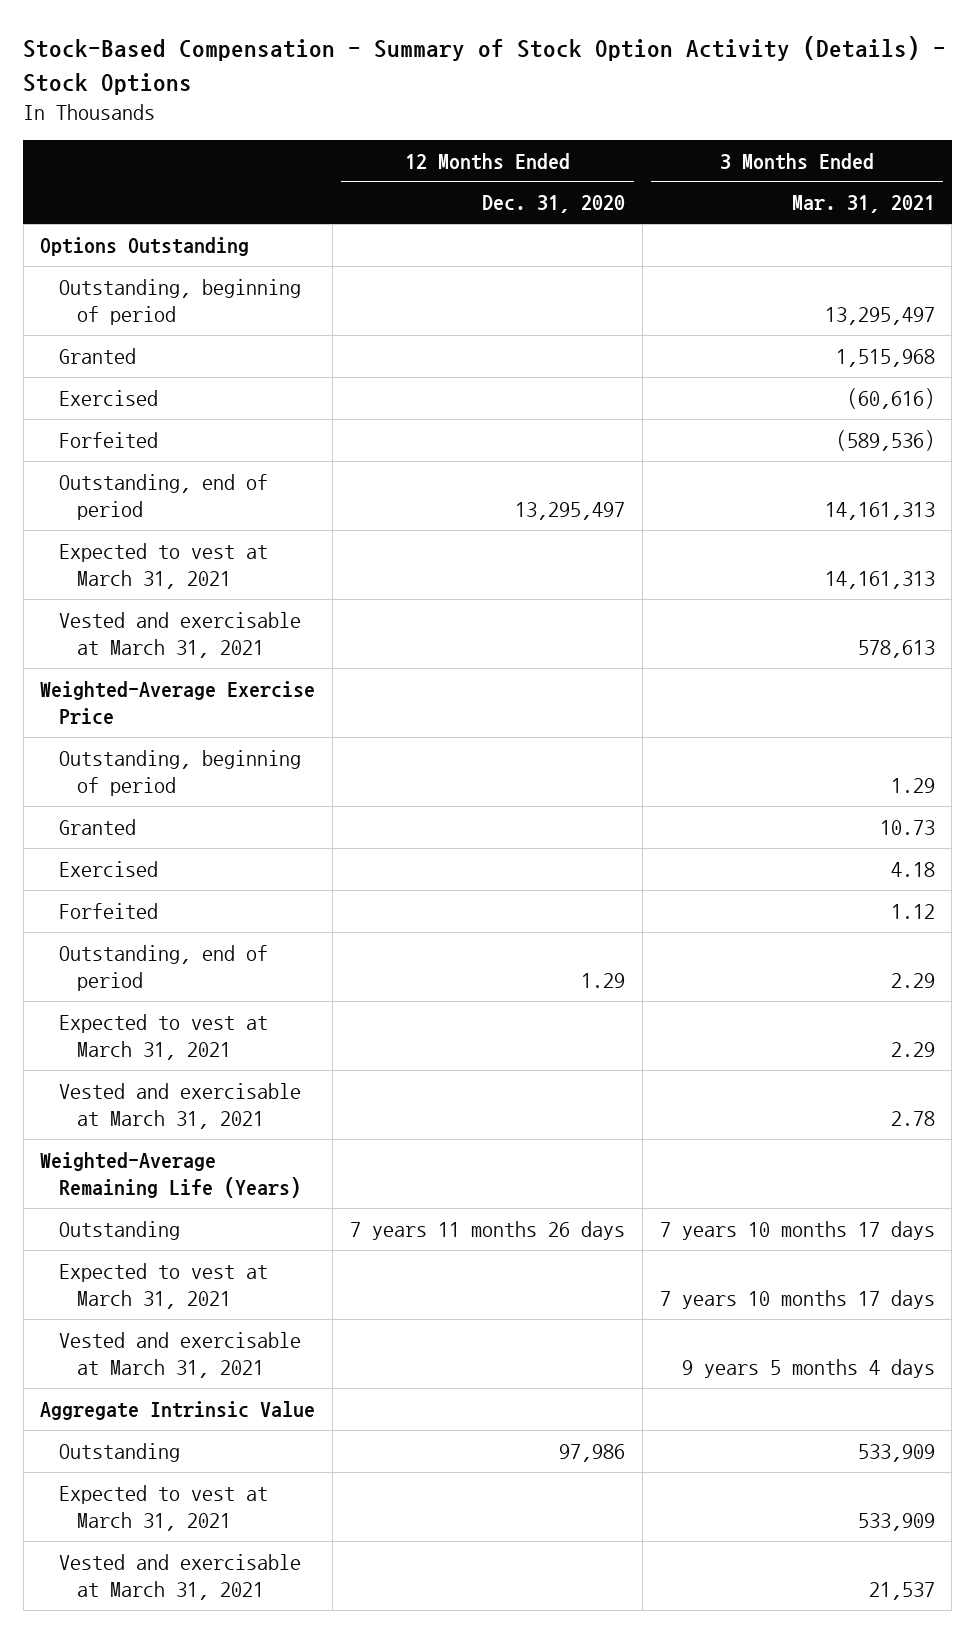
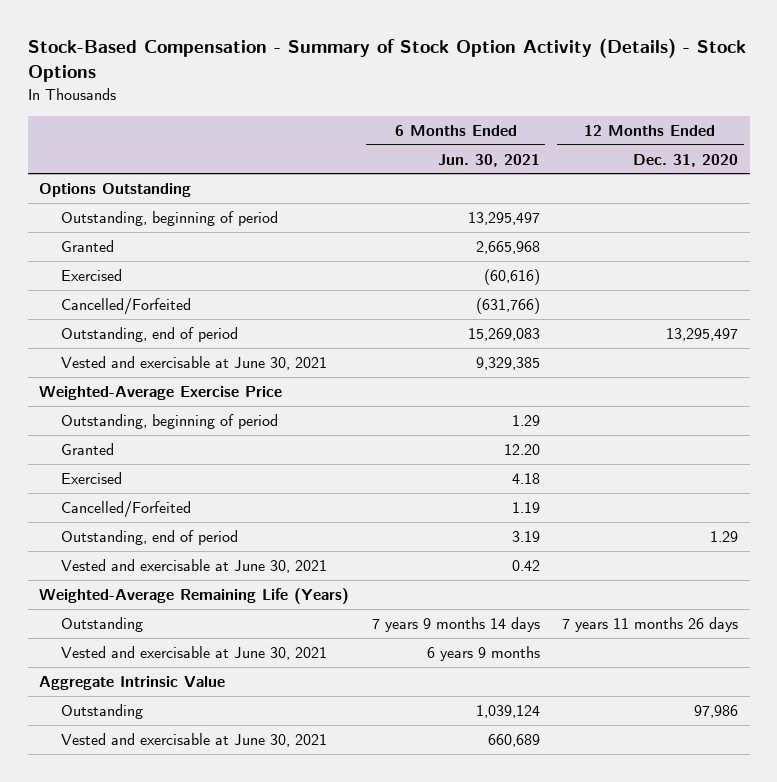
- | 12 Months Ended Dec. 31, 2020 | 3 Months Ended Mar. 31, 2021
+ | 6 Months Ended Jun. 30, 2021 | 12 Months Ended Dec. 31, 2020
- Forfeited | | (589,536)
+ Cancelled/Forfeited | (631,766) |
- Expected to vest at March 31, 2021 | | 14,161,313
- Vested and exercisable at March 31, 2021 | | 578,613
+ Vested and exercisable at June 30, 2021 | 9,329,385 |
- Forfeited | | 1.12
+ Cancelled/Forfeited | 1.19 |
- Expected to vest at March 31, 2021 | | 2.29
- Vested and exercisable at March 31, 2021 | | 2.78
+ Vested and exercisable at June 30, 2021 | 0.42 |
- Expected to vest at March 31, 2021 | | 7 years 10 months 17 days
- Vested and exercisable at March 31, 2021 | | 9 years 5 months 4 days
+ Vested and exercisable at June 30, 2021 | 6 years 9 months |
- Expected to vest at March 31, 2021 | | 533,909
- Vested and exercisable at March 31, 2021 | | 21,537
+ Vested and exercisable at June 30, 2021 | 660,689 |

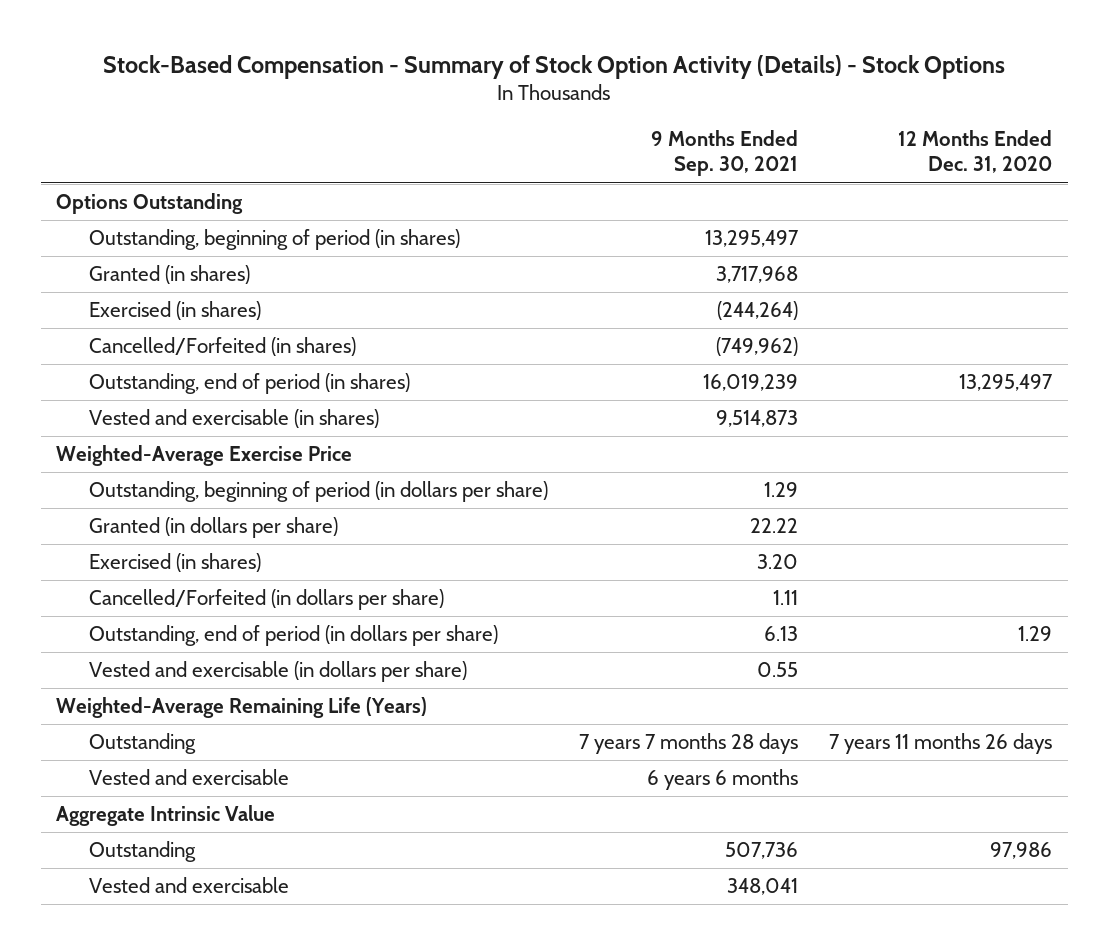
- | 6 Months Ended Jun. 30, 2021 | 12 Months Ended Dec. 31, 2020
+ | 9 Months Ended Sep. 30, 2021 | 12 Months Ended Dec. 31, 2020
- Outstanding, beginning of period | 13,295,497 |
- Granted | 2,665,968 |
- Exercised | (60,616) |
- Cancelled/Forfeited | (631,766) |
- Outstanding, end of period | 15,269,083 | 13,295,497
- Vested and exercisable at June 30, 2021 | 9,329,385 |
+ Outstanding, beginning of period (in shares) | 13,295,497 |
+ Granted (in shares) | 3,717,968 |
+ Exercised (in shares) | (244,264) |
+ Cancelled/Forfeited (in shares) | (749,962) |
+ Outstanding, end of period (in shares) | 16,019,239 | 13,295,497
+ Vested and exercisable (in shares) | 9,514,873 |
- Outstanding, beginning of period | 1.29 |
- Granted | 12.20 |
- Exercised | 4.18 |
- Cancelled/Forfeited | 1.19 |
- Outstanding, end of period | 3.19 | 1.29
- Vested and exercisable at June 30, 2021 | 0.42 |
+ Outstanding, beginning of period (in dollars per share) | 1.29 |
+ Granted (in dollars per share) | 22.22 |
+ Exercised (in shares) | 3.20 |
+ Cancelled/Forfeited (in dollars per share) | 1.11 |
+ Outstanding, end of period (in dollars per share) | 6.13 | 1.29
+ Vested and exercisable (in dollars per share) | 0.55 |
- Vested and exercisable at June 30, 2021 | 6 years 9 months |
+ Vested and exercisable | 6 years 6 months |
- Vested and exercisable at June 30, 2021 | 660,689 |
+ Vested and exercisable | 348,041 |

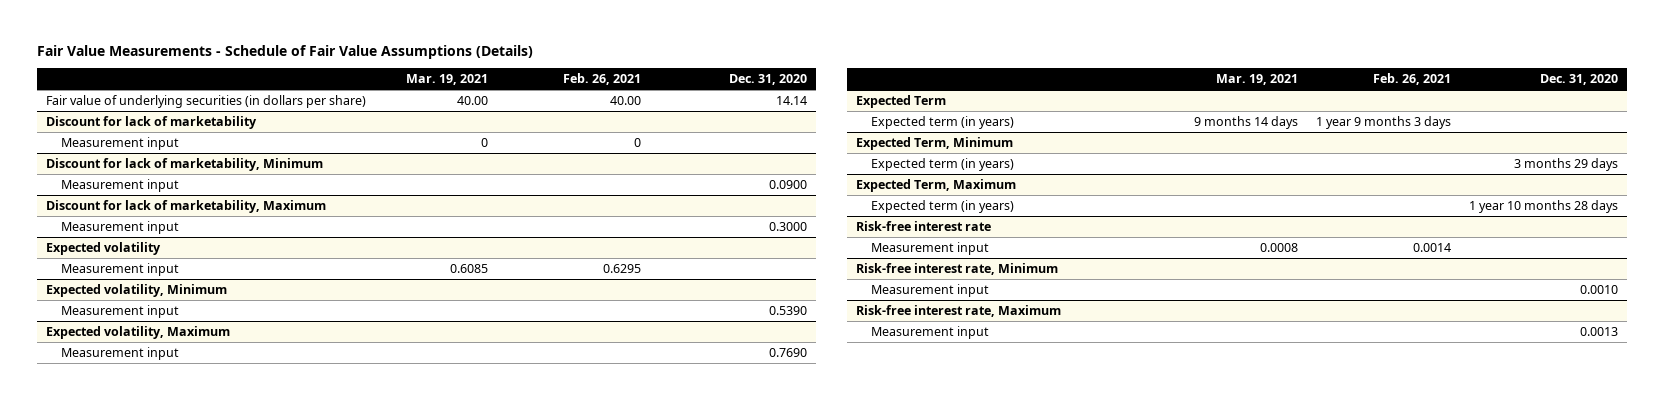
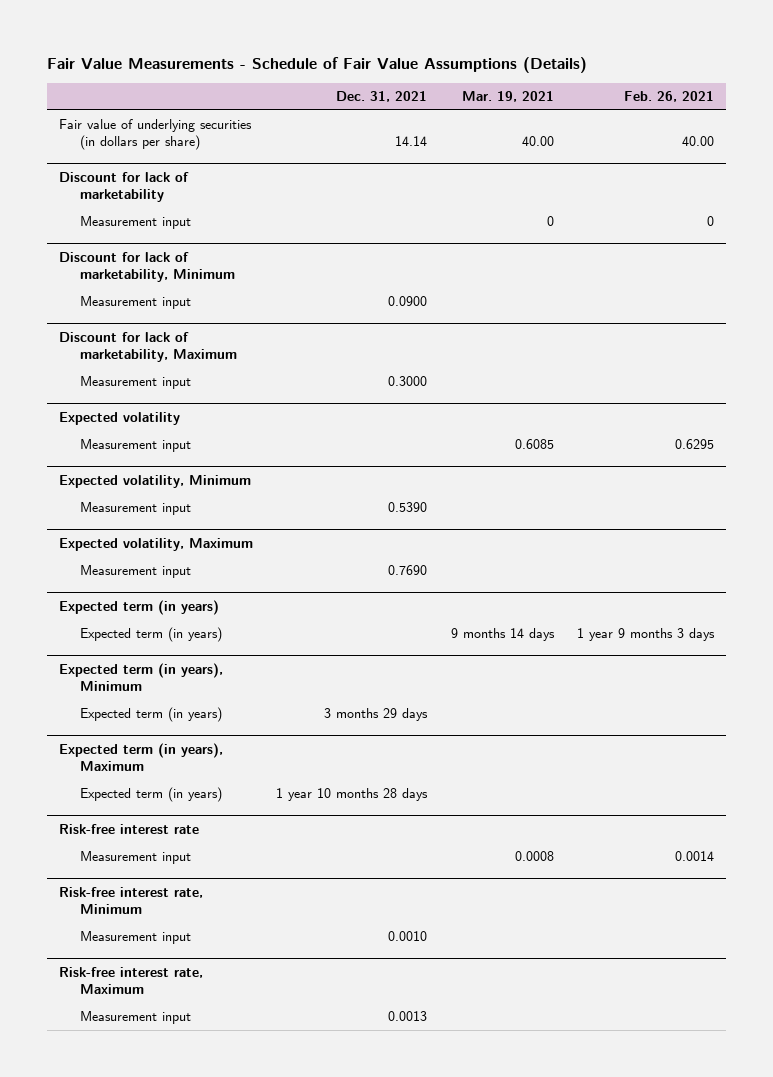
- | Mar. 19, 2021 | Feb. 26, 2021 | Dec. 31, 2020
+ | Dec. 31, 2021 | Mar. 19, 2021 | Feb. 26, 2021
- Expected Term
+ Expected term (in years)
- Expected Term, Minimum
+ Expected term (in years), Minimum
- Expected Term, Maximum
+ Expected term (in years), Maximum

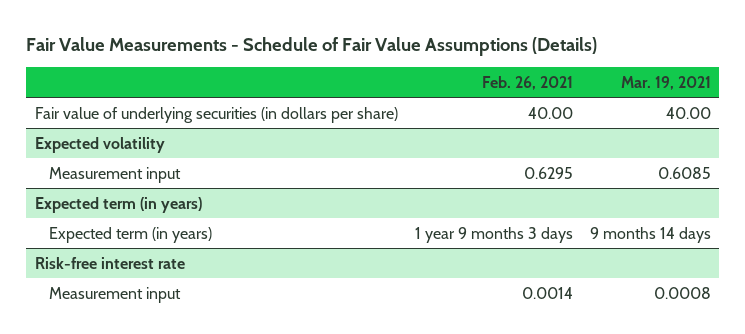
- | Dec. 31, 2021 | Mar. 19, 2021 | Feb. 26, 2021
+ | Feb. 26, 2021 | Mar. 19, 2021
- Discount for lack of marketability
- Measurement input | | 0 | 0
- Discount for lack of marketability, Minimum
- Measurement input | 0.0900 | |
- Discount for lack of marketability, Maximum
- Measurement input | 0.3000 | |
- Expected volatility, Minimum
- Measurement input | 0.5390 | |
- Expected volatility, Maximum
- Measurement input | 0.7690 | |
- Expected term (in years), Minimum
- Expected term (in years) | 3 months 29 days | |
- Expected term (in years), Maximum
- Expected term (in years) | 1 year 10 months 28 days | |
- Risk-free interest rate, Minimum
- Measurement input | 0.0010 | |
- Risk-free interest rate, Maximum
- Measurement input | 0.0013 | |

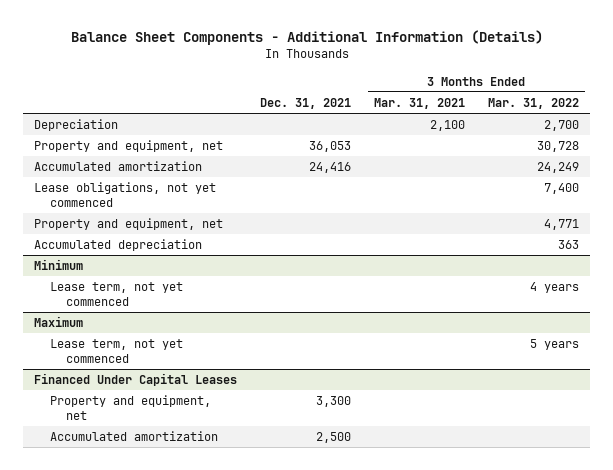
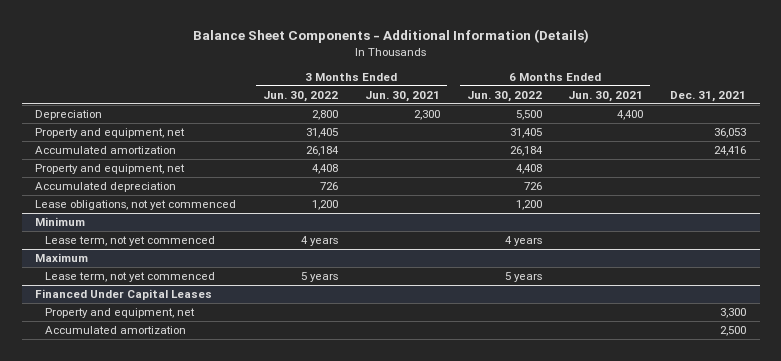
- | Dec. 31, 2021 | 3 Months Ended Mar. 31, 2021 | 3 Months Ended Mar. 31, 2022
+ | 3 Months Ended Jun. 30, 2022 | 3 Months Ended Jun. 30, 2021 | 6 Months Ended Jun. 30, 2022 | 6 Months Ended Jun. 30, 2021 | Dec. 31, 2021
moved down: Lease obligations, not yet commenced | 1,200 | | 1,200 | |

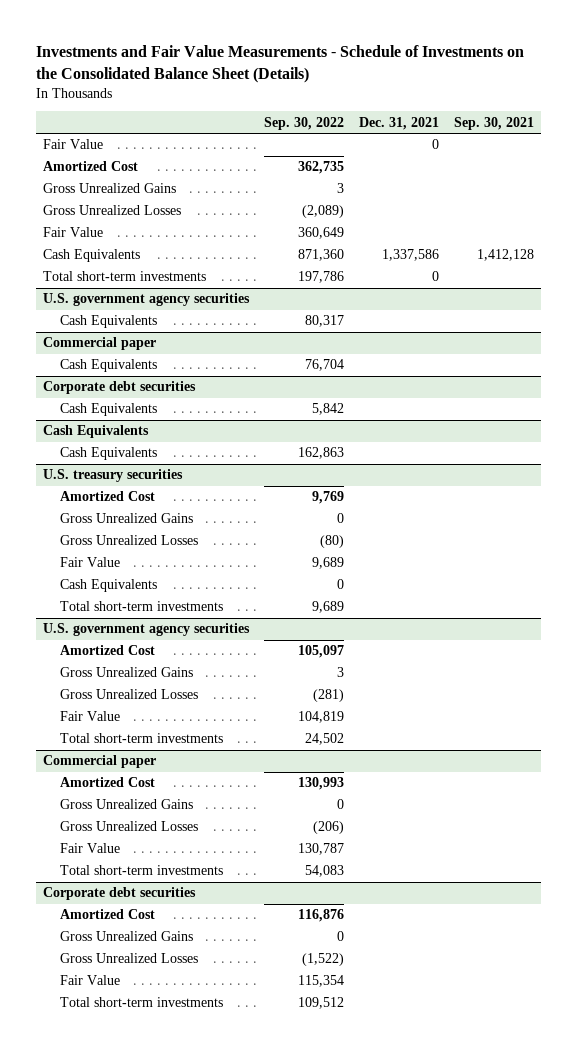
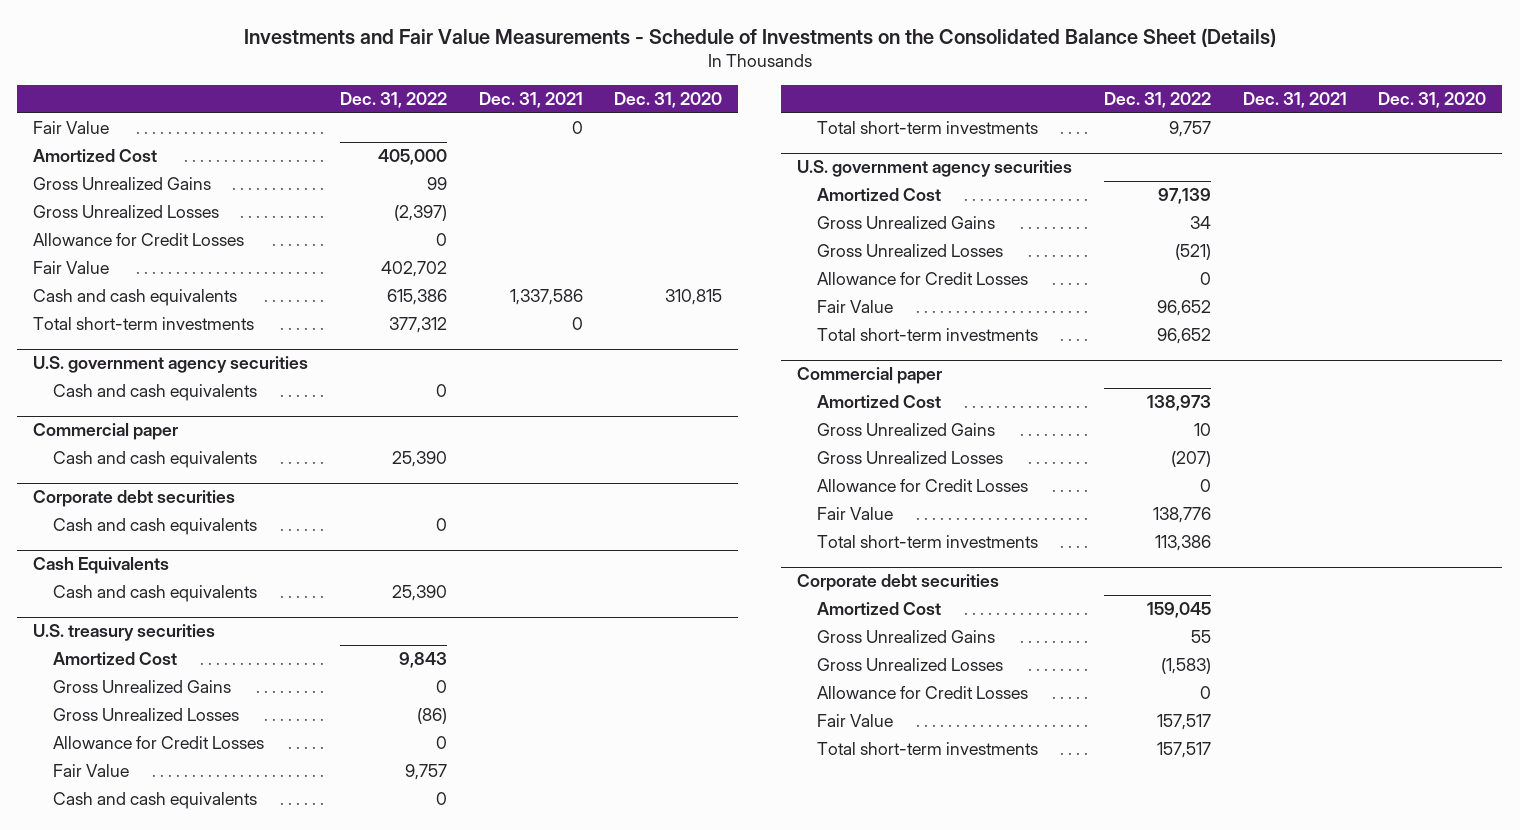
- | Sep. 30, 2022 | Dec. 31, 2021 | Sep. 30, 2021
+ | Dec. 31, 2022 | Dec. 31, 2021 | Dec. 31, 2020
+ Allowance for Credit Losses | 0 | |
- Cash Equivalents | 871,360 | 1,337,586 | 1,412,128
+ Cash and cash equivalents | 615,386 | 1,337,586 | 310,815
@ U.S. government agency securities
- Cash Equivalents | 80,317 | |
+ Cash and cash equivalents | 0 | |
@ Commercial paper
- Cash Equivalents | 76,704 | |
+ Cash and cash equivalents | 25,390 | |
@ Corporate debt securities
- Cash Equivalents | 5,842 | |
+ Cash and cash equivalents | 0 | |
@ Cash Equivalents
- Cash Equivalents | 162,863 | |
+ Cash and cash equivalents | 25,390 | |
@ U.S. treasury securities
+ Allowance for Credit Losses | 0 | |
- Cash Equivalents | 0 | |
+ Cash and cash equivalents | 0 | |
@ U.S. government agency securities
+ Allowance for Credit Losses | 0 | |
@ Commercial paper
+ Allowance for Credit Losses | 0 | |
@ Corporate debt securities
+ Allowance for Credit Losses | 0 | |

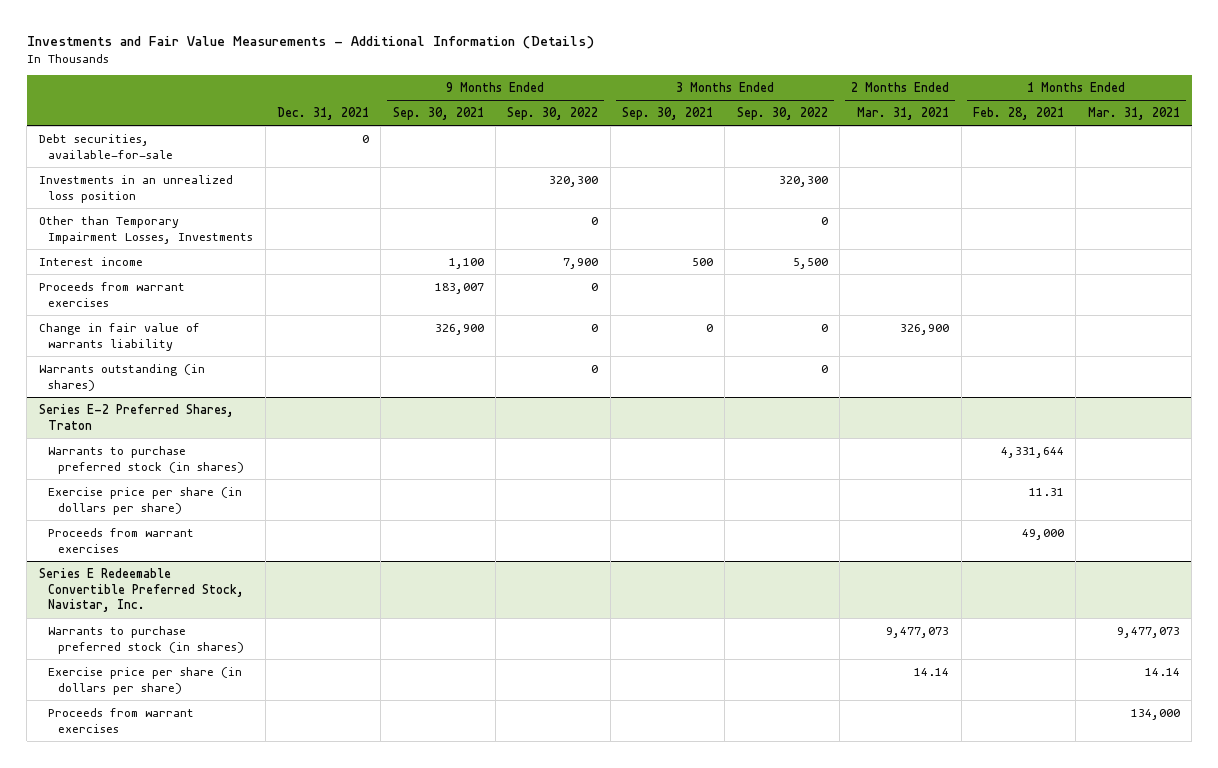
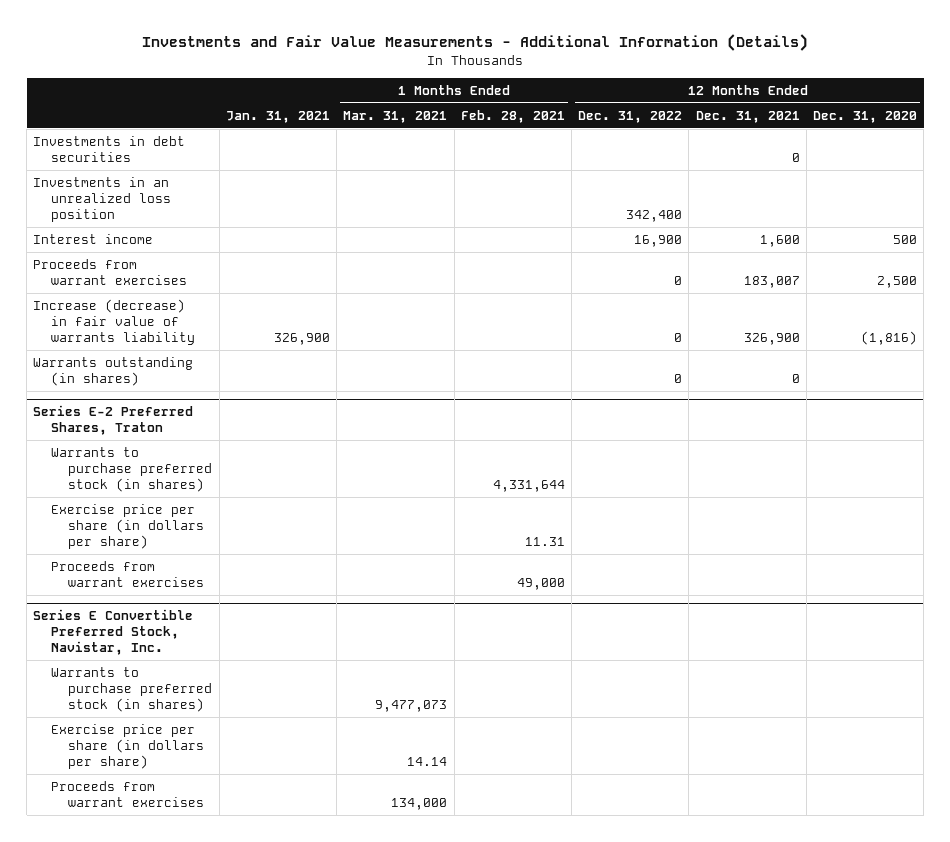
- | Dec. 31, 2021 | 9 Months Ended Sep. 30, 2021 | 9 Months Ended Sep. 30, 2022 | 3 Months Ended Sep. 30, 2021 | 3 Months Ended Sep. 30, 2022 | 2 Months Ended Mar. 31, 2021 | 1 Months Ended Feb. 28, 2021 | 1 Months Ended Mar. 31, 2021
+ | Jan. 31, 2021 | 1 Months Ended Mar. 31, 2021 | 1 Months Ended Feb. 28, 2021 | 12 Months Ended Dec. 31, 2022 | 12 Months Ended Dec. 31, 2021 | 12 Months Ended Dec. 31, 2020
- Debt securities, available-for-sale | 0 | | | | | | |
+ Investments in debt securities | | | | | 0 |
- Other than Temporary Impairment Losses, Investments | | | 0 | | 0 | | |
- Change in fair value of warrants liability | | 326,900 | 0 | 0 | 0 | 326,900 | |
+ Increase (decrease) in fair value of warrants liability | 326,900 | | | 0 | 326,900 | (1,816)
- Series E Redeemable Convertible Preferred Stock, Navistar, Inc.
+ Series E Convertible Preferred Stock, Navistar, Inc.

